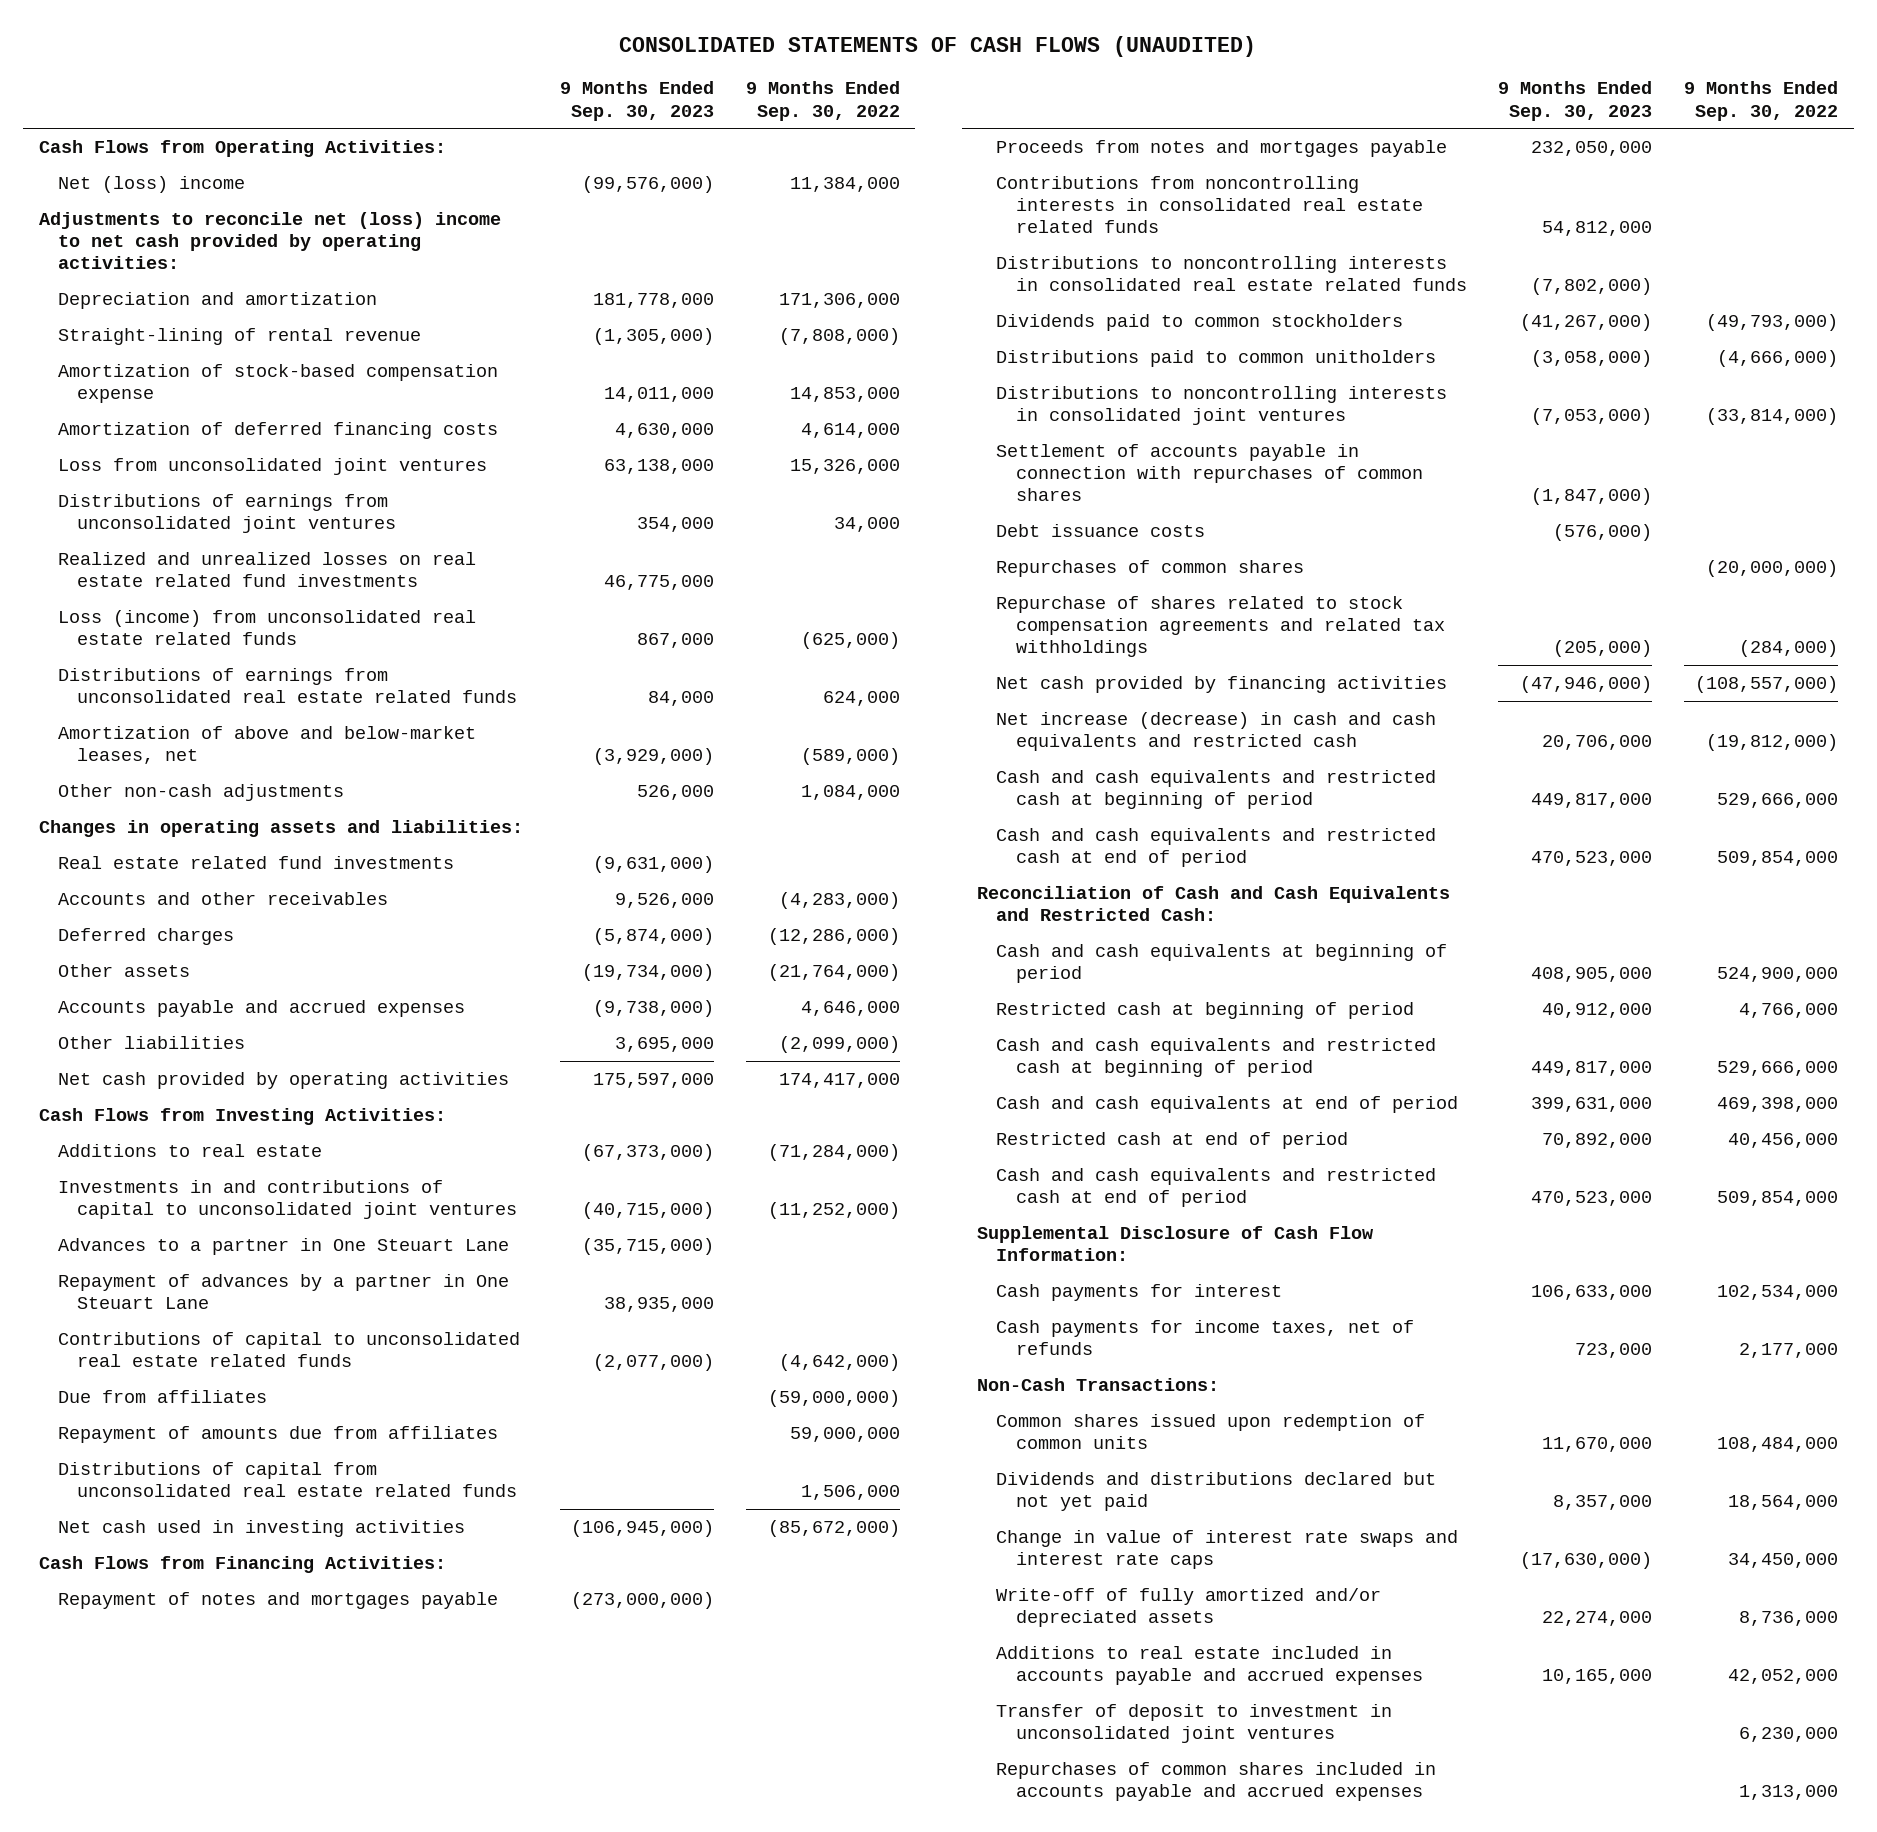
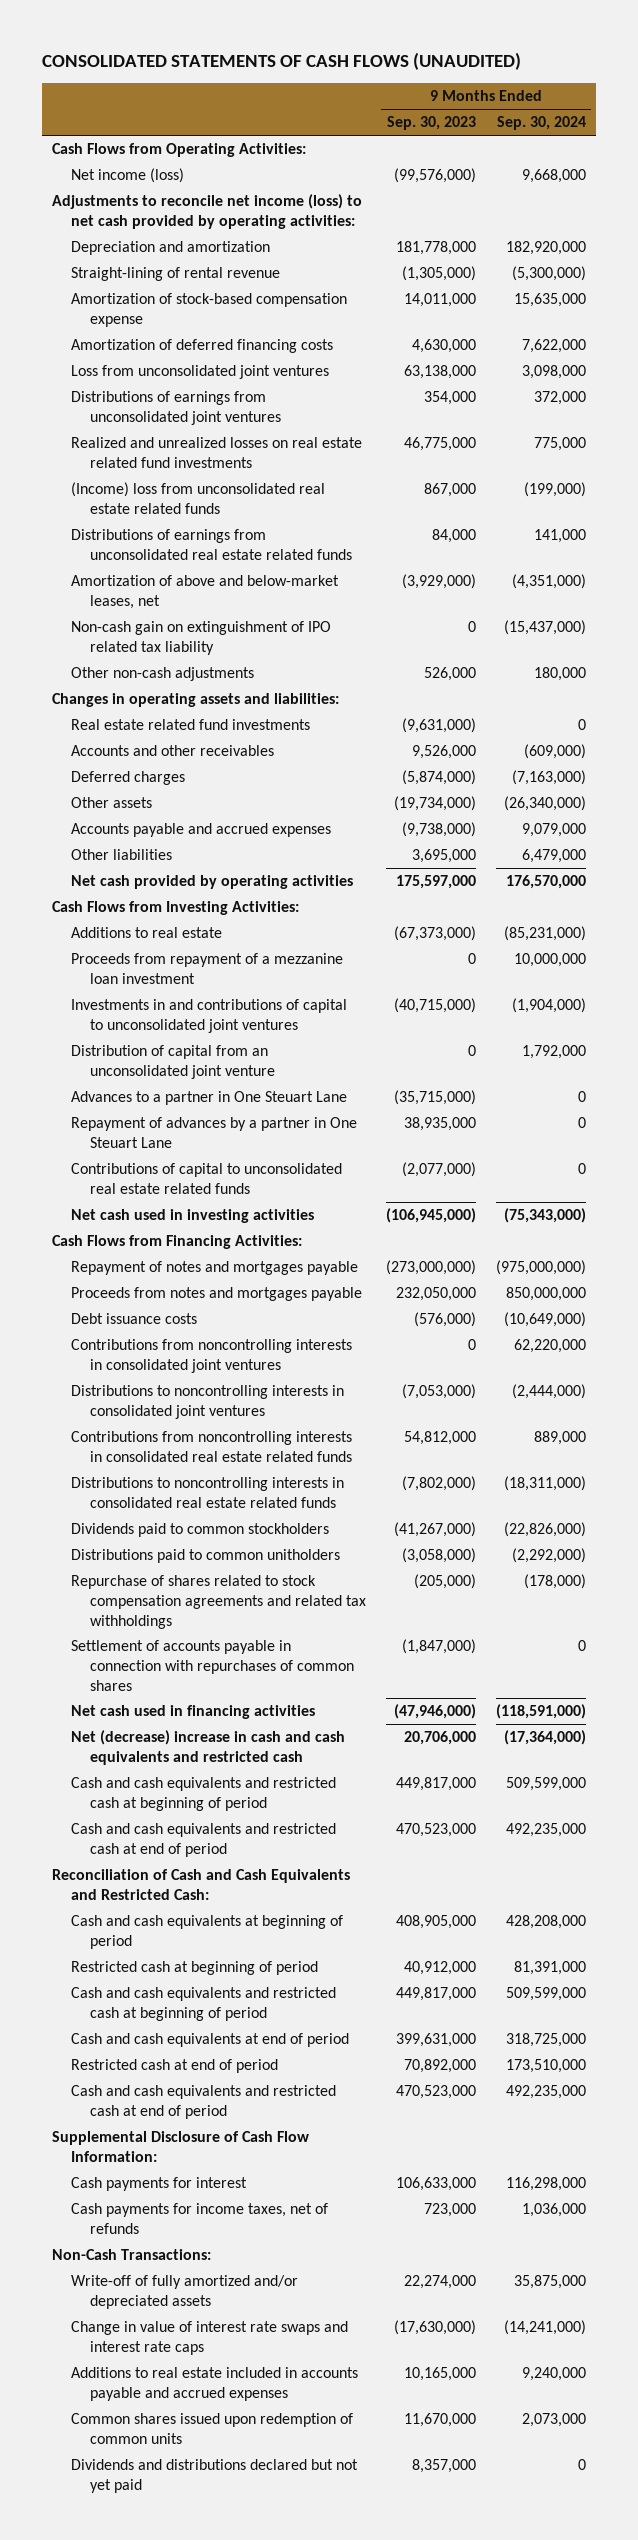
- | 9 Months Ended Sep. 30, 2023 | 9 Months Ended Sep. 30, 2022
+ | 9 Months Ended Sep. 30, 2023 | 9 Months Ended Sep. 30, 2024
- Net (loss) income | (99,576,000) | 11,384,000
- Adjustments to reconcile net (loss) income to net cash provided by operating activities:
+ Net income (loss) | (99,576,000) | 9,668,000
+ Adjustments to reconcile net income (loss) to net cash provided by operating activities:
- Loss (income) from unconsolidated real estate related funds | 867,000 | (625,000)
+ (Income) loss from unconsolidated real estate related funds | 867,000 | (199,000)
+ Non-cash gain on extinguishment of IPO related tax liability | 0 | (15,437,000)
+ Proceeds from repayment of a mezzanine loan investment | 0 | 10,000,000
+ Distribution of capital from an unconsolidated joint venture | 0 | 1,792,000
- Due from affiliates | | (59,000,000)
- Repayment of amounts due from affiliates | | 59,000,000
- Distributions of capital from unconsolidated real estate related funds | | 1,506,000
moved up: Debt issuance costs | (576,000) | (10,649,000)
+ Contributions from noncontrolling interests in consolidated joint ventures | 0 | 62,220,000
moved up: Distributions to noncontrolling interests in consolidated joint ventures | (7,053,000) | (2,444,000)
- Repurchases of common shares | | (20,000,000)
- Net cash provided by financing activities | (47,946,000) | (108,557,000)
- Net increase (decrease) in cash and cash equivalents and restricted cash | 20,706,000 | (19,812,000)
moved down: Settlement of accounts payable in connection with repurchases of common shares | (1,847,000) | 0
+ Net cash used in financing activities | (47,946,000) | (118,591,000)
+ Net (decrease) increase in cash and cash equivalents and restricted cash | 20,706,000 | (17,364,000)
moved down: Change in value of interest rate swaps and interest rate caps | (17,630,000) | (14,241,000)
- Transfer of deposit to investment in unconsolidated joint ventures | | 6,230,000
- Repurchases of common shares included in accounts payable and accrued expenses | | 1,313,000
moved down: Common shares issued upon redemption of common units | 11,670,000 | 2,073,000
moved down: Dividends and distributions declared but not yet paid | 8,357,000 | 0

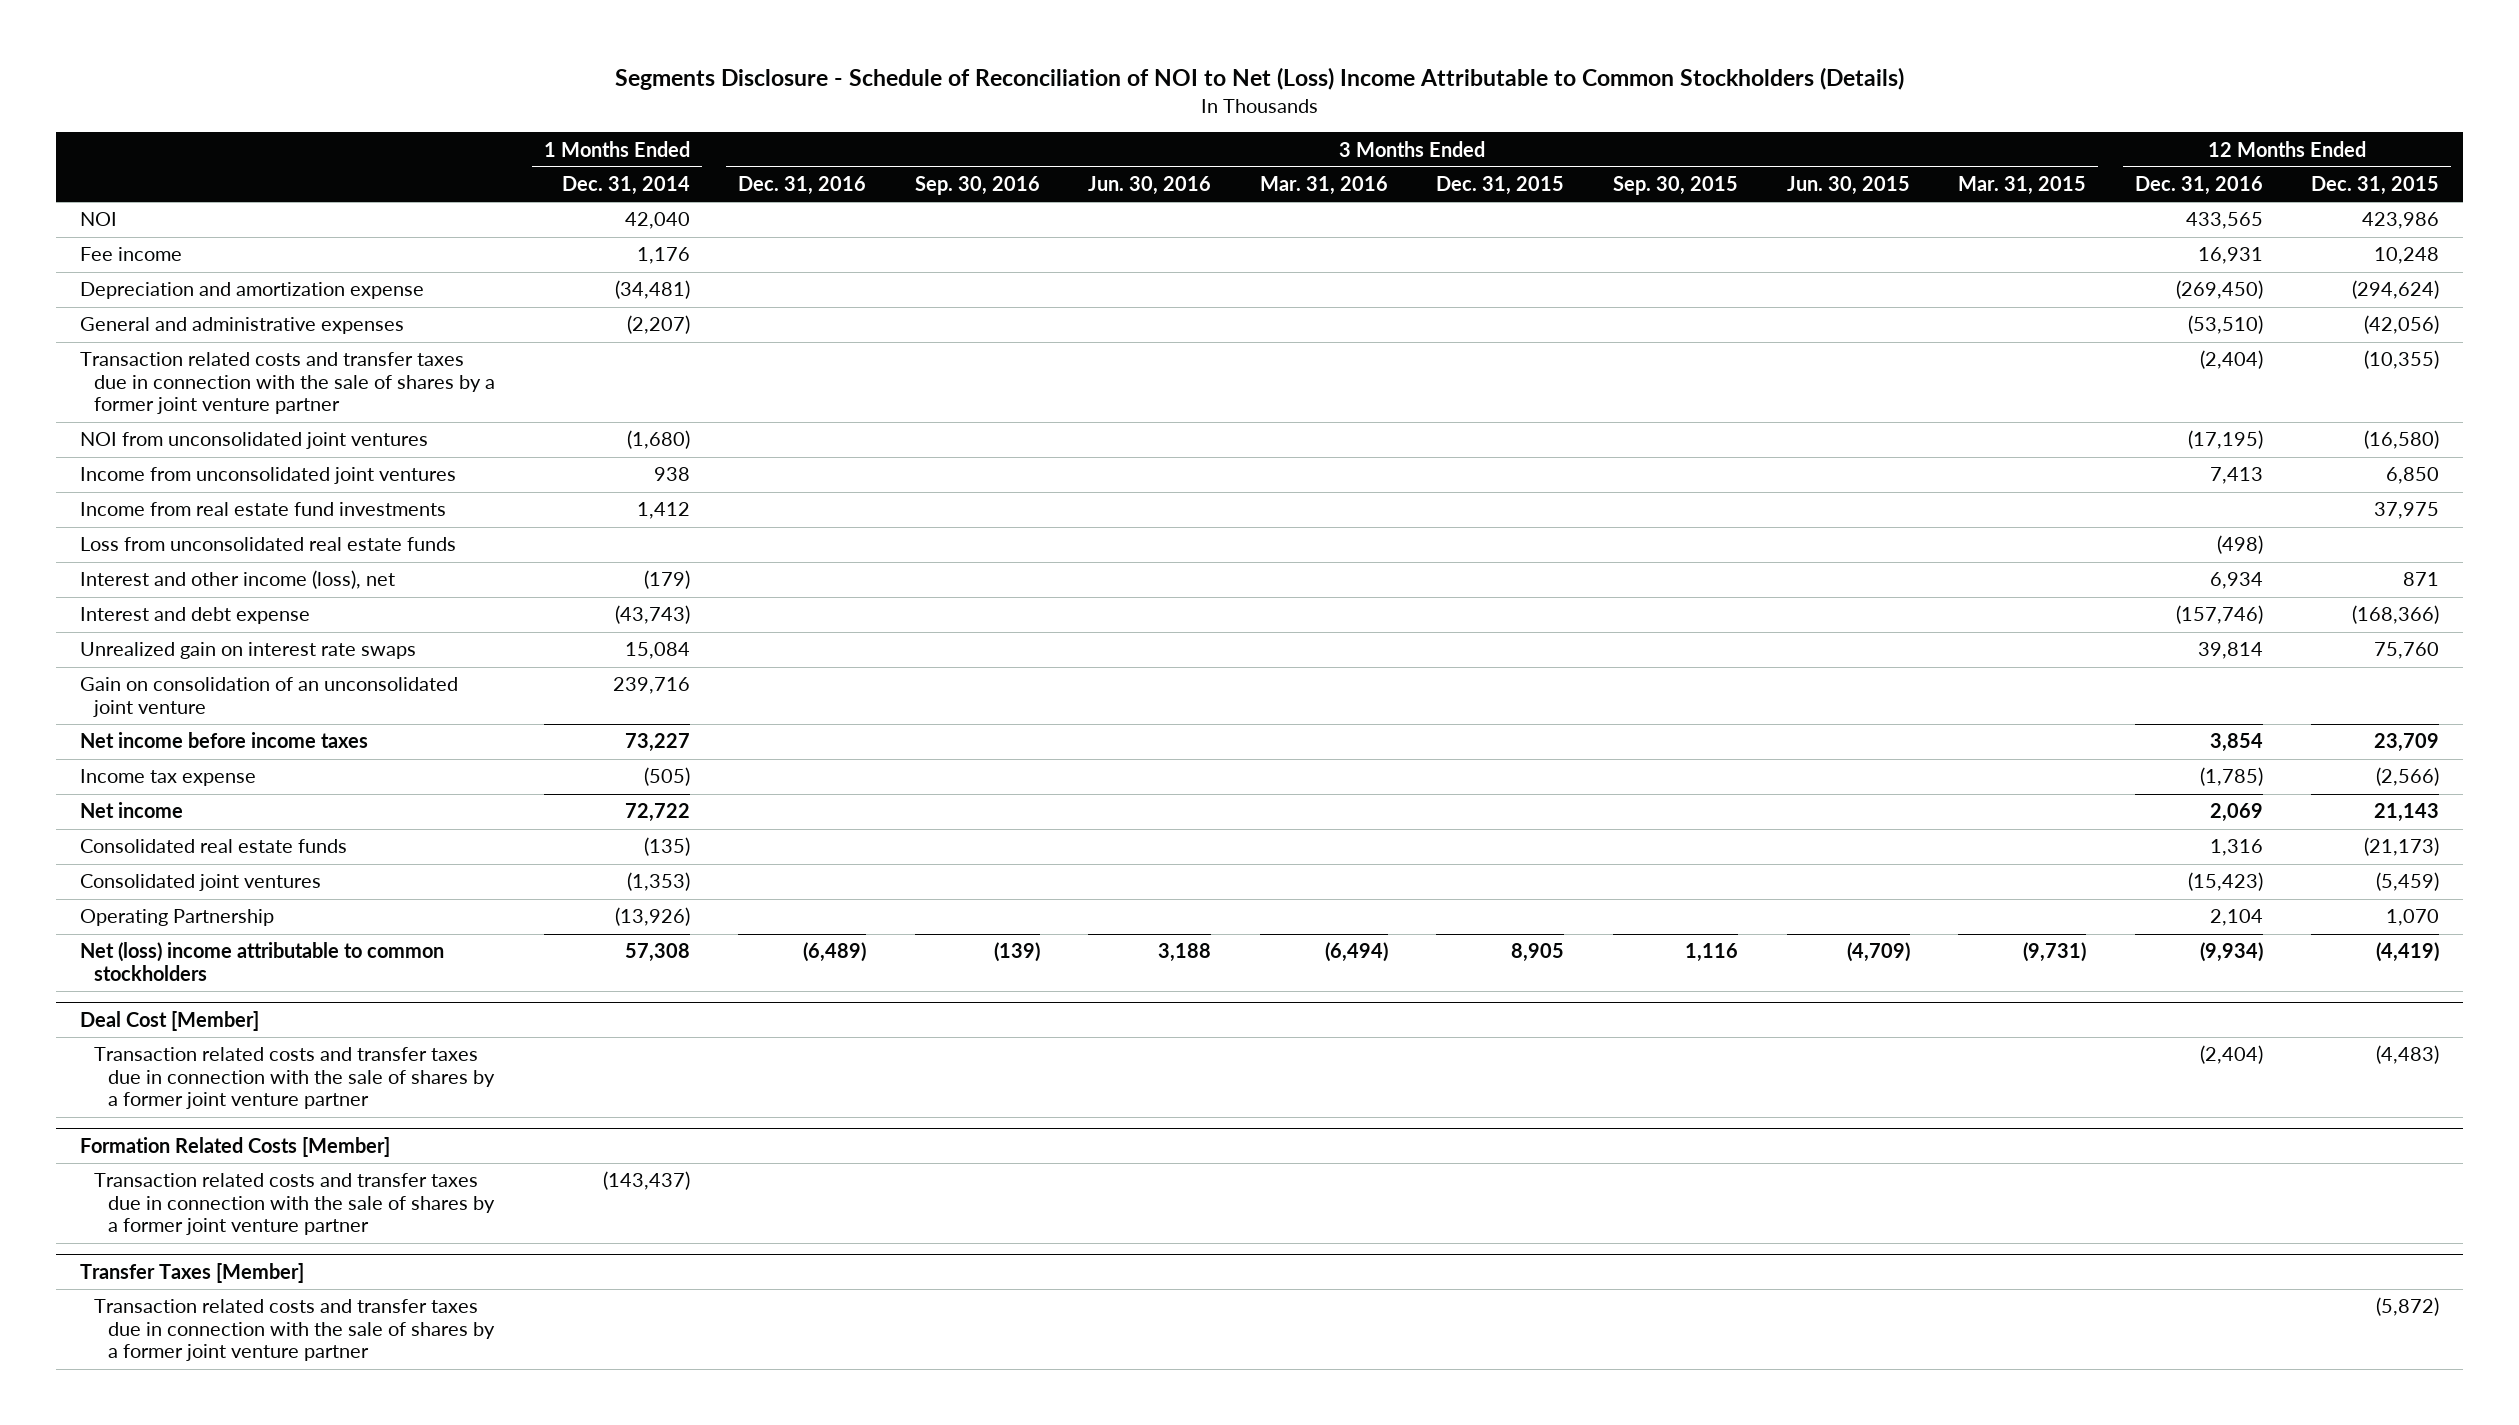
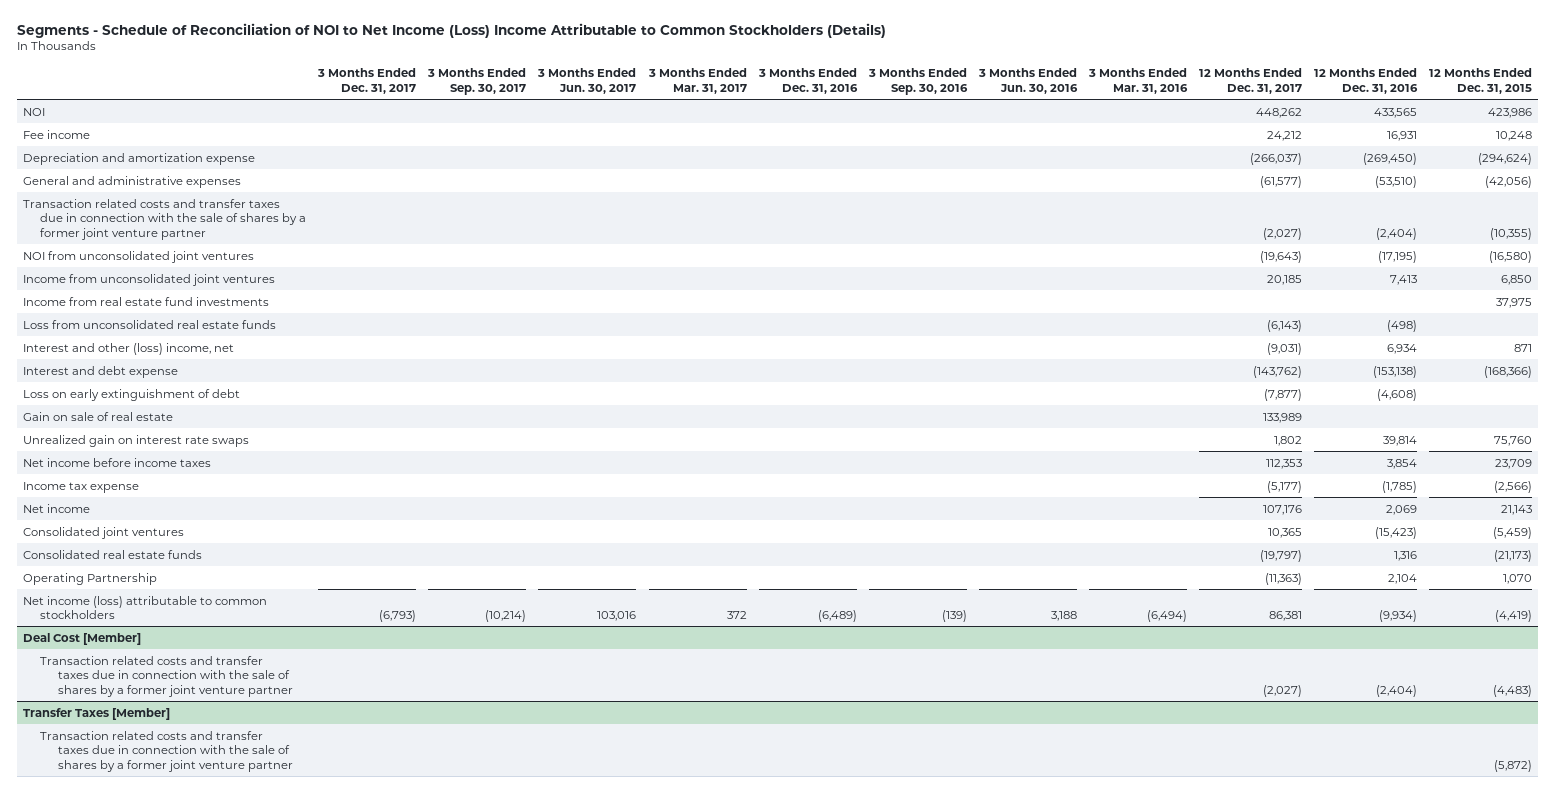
- Segments Disclosure - Schedule of Reconciliation of NOI to Net (Loss) Income Attributable to Common Stockholders (Details)
+ Segments - Schedule of Reconciliation of NOI to Net Income (Loss) Income Attributable to Common Stockholders (Details)
- | 1 Months Ended Dec. 31, 2014 | 3 Months Ended Dec. 31, 2016 | 3 Months Ended Sep. 30, 2016 | 3 Months Ended Jun. 30, 2016 | 3 Months Ended Mar. 31, 2016 | 3 Months Ended Dec. 31, 2015 | 3 Months Ended Sep. 30, 2015 | 3 Months Ended Jun. 30, 2015 | 3 Months Ended Mar. 31, 2015 | 12 Months Ended Dec. 31, 2016 | 12 Months Ended Dec. 31, 2015
+ | 3 Months Ended Dec. 31, 2017 | 3 Months Ended Sep. 30, 2017 | 3 Months Ended Jun. 30, 2017 | 3 Months Ended Mar. 31, 2017 | 3 Months Ended Dec. 31, 2016 | 3 Months Ended Sep. 30, 2016 | 3 Months Ended Jun. 30, 2016 | 3 Months Ended Mar. 31, 2016 | 12 Months Ended Dec. 31, 2017 | 12 Months Ended Dec. 31, 2016 | 12 Months Ended Dec. 31, 2015
- Interest and other income (loss), net | (179) | | | | | | | | | 6,934 | 871
- Interest and debt expense | (43,743) | | | | | | | | | (157,746) | (168,366)
+ Interest and other (loss) income, net | | | | | | | | | (9,031) | 6,934 | 871
+ Interest and debt expense | | | | | | | | | (143,762) | (153,138) | (168,366)
+ Loss on early extinguishment of debt | | | | | | | | | (7,877) | (4,608) |
+ Gain on sale of real estate | | | | | | | | | 133,989 | |
- Gain on consolidation of an unconsolidated joint venture | 239,716 | | | | | | | | | |
moved down: Consolidated real estate funds | | | | | | | | | (19,797) | 1,316 | (21,173)
- Net (loss) income attributable to common stockholders | 57,308 | (6,489) | (139) | 3,188 | (6,494) | 8,905 | 1,116 | (4,709) | (9,731) | (9,934) | (4,419)
+ Net income (loss) attributable to common stockholders | (6,793) | (10,214) | 103,016 | 372 | (6,489) | (139) | 3,188 | (6,494) | 86,381 | (9,934) | (4,419)
- Formation Related Costs [Member]
- Transaction related costs and transfer taxes due in connection with the sale of shares by a former joint venture partner | (143,437) | | | | | | | | | |

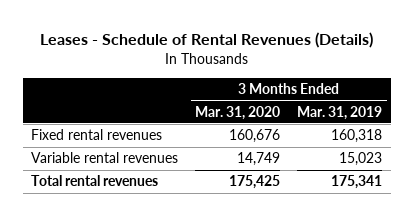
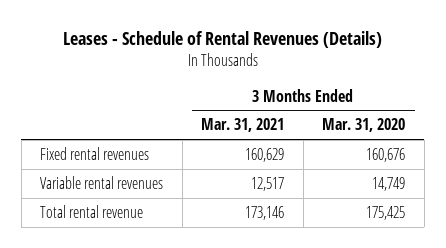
- | 3 Months Ended Mar. 31, 2020 | 3 Months Ended Mar. 31, 2019
+ | 3 Months Ended Mar. 31, 2021 | 3 Months Ended Mar. 31, 2020
- Total rental revenues | 175,425 | 175,341
+ Total rental revenue | 173,146 | 175,425

